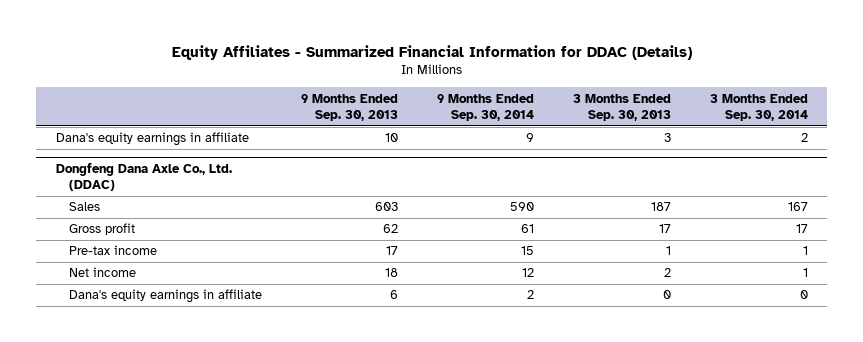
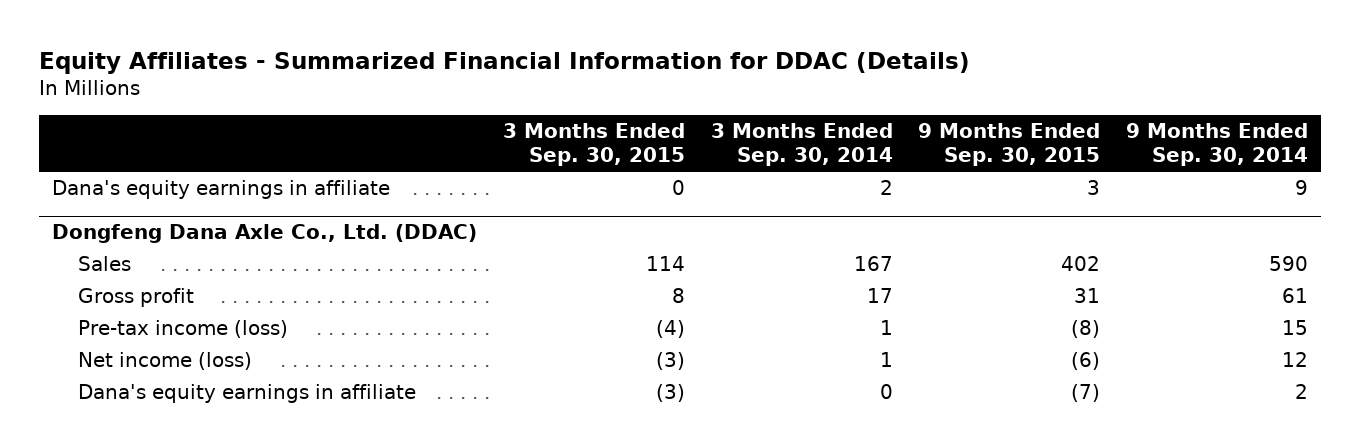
- | 9 Months Ended Sep. 30, 2013 | 9 Months Ended Sep. 30, 2014 | 3 Months Ended Sep. 30, 2013 | 3 Months Ended Sep. 30, 2014
+ | 3 Months Ended Sep. 30, 2015 | 3 Months Ended Sep. 30, 2014 | 9 Months Ended Sep. 30, 2015 | 9 Months Ended Sep. 30, 2014
@ Dongfeng Dana Axle Co., Ltd. (DDAC)
- Pre-tax income | 17 | 15 | 1 | 1
- Net income | 18 | 12 | 2 | 1
+ Pre-tax income (loss) | (4) | 1 | (8) | 15
+ Net income (loss) | (3) | 1 | (6) | 12

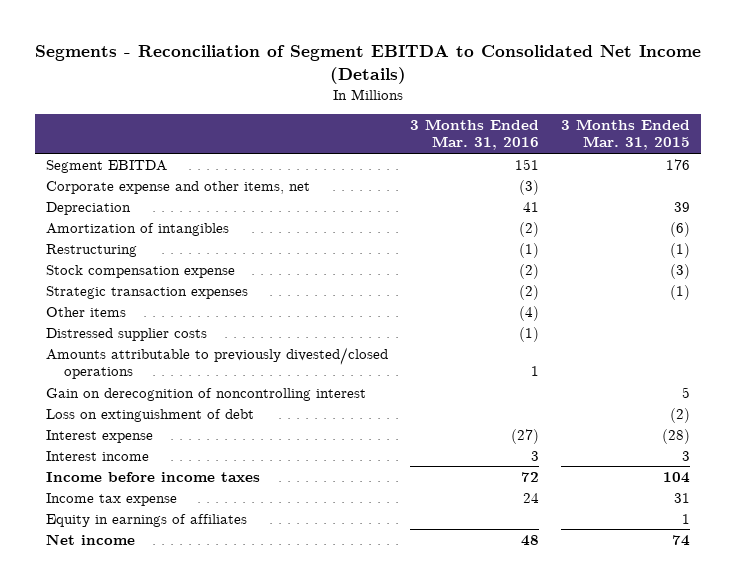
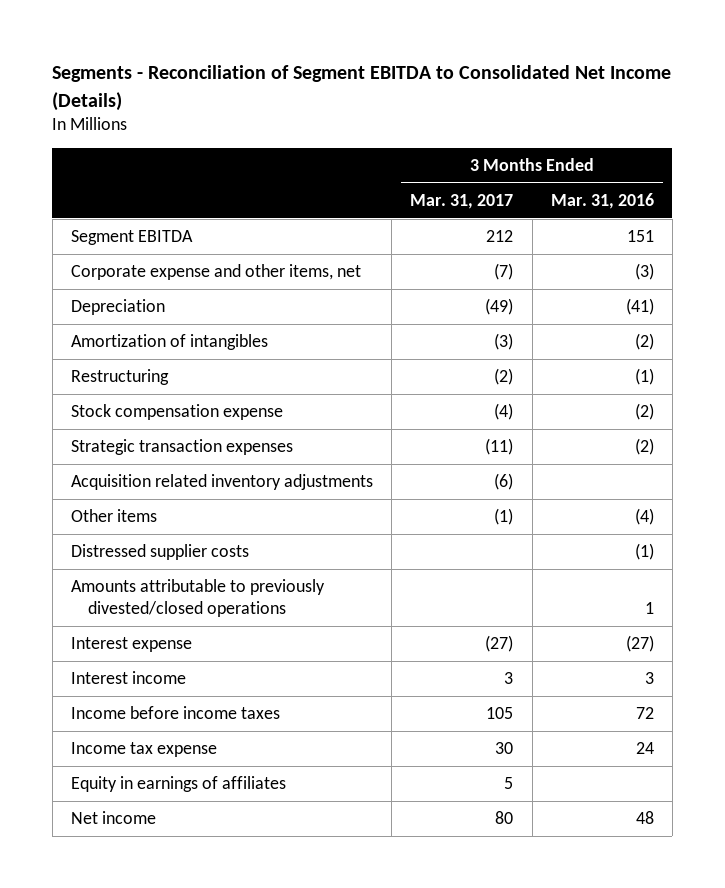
- | 3 Months Ended Mar. 31, 2016 | 3 Months Ended Mar. 31, 2015
+ | 3 Months Ended Mar. 31, 2017 | 3 Months Ended Mar. 31, 2016
- Depreciation | 41 | 39
+ Depreciation | (49) | (41)
+ Acquisition related inventory adjustments | (6) |
- Gain on derecognition of noncontrolling interest | | 5
- Loss on extinguishment of debt | | (2)

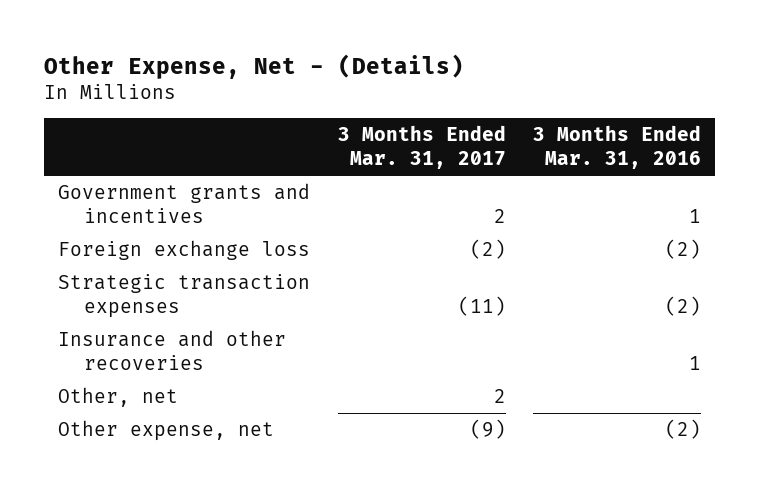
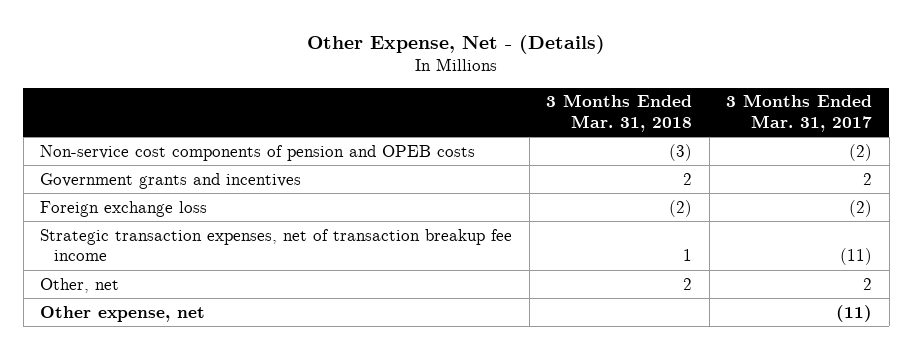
- | 3 Months Ended Mar. 31, 2017 | 3 Months Ended Mar. 31, 2016
+ | 3 Months Ended Mar. 31, 2018 | 3 Months Ended Mar. 31, 2017
+ Non-service cost components of pension and OPEB costs | (3) | (2)
- Strategic transaction expenses | (11) | (2)
- Insurance and other recoveries | | 1
+ Strategic transaction expenses, net of transaction breakup fee income | 1 | (11)
- Other expense, net | (9) | (2)
+ Other expense, net | | (11)

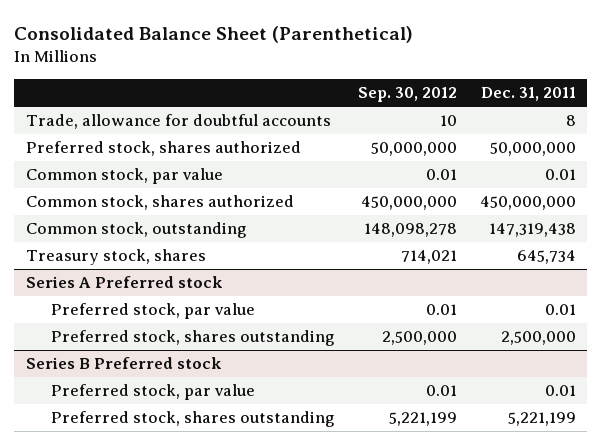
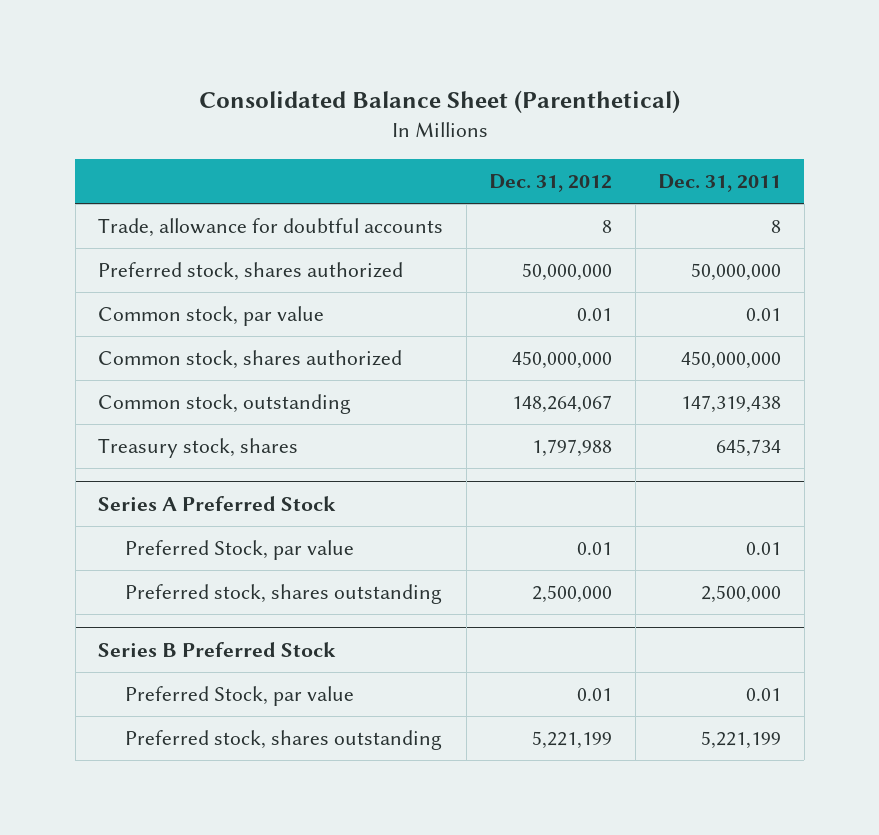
- | Sep. 30, 2012 | Dec. 31, 2011
+ | Dec. 31, 2012 | Dec. 31, 2011
- Series A Preferred stock
- Preferred stock, par value | 0.01 | 0.01
+ Series A Preferred Stock
+ Preferred Stock, par value | 0.01 | 0.01
- Series B Preferred stock
- Preferred stock, par value | 0.01 | 0.01
+ Series B Preferred Stock
+ Preferred Stock, par value | 0.01 | 0.01

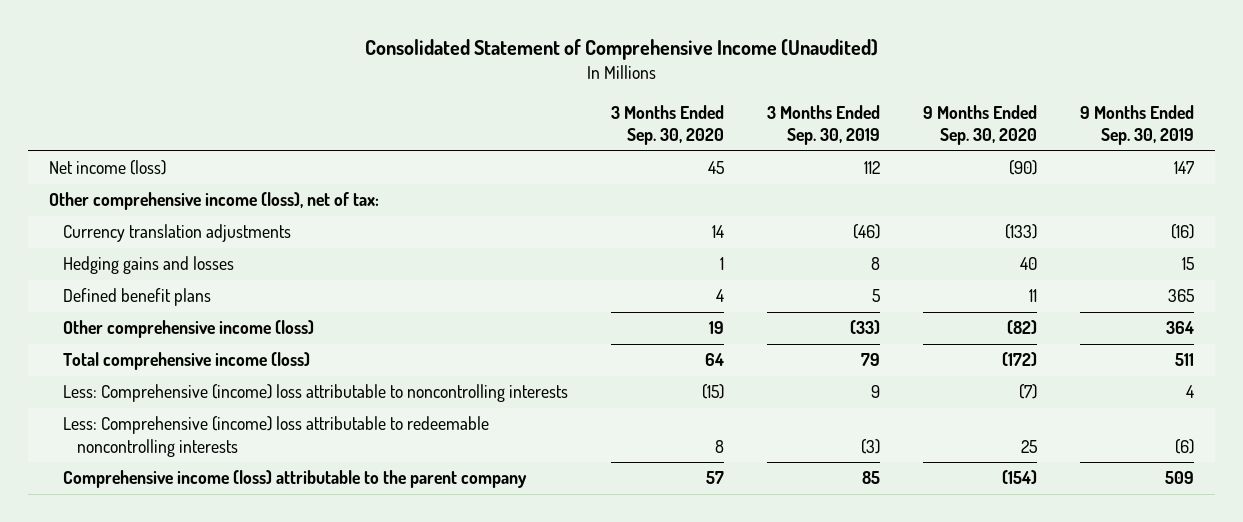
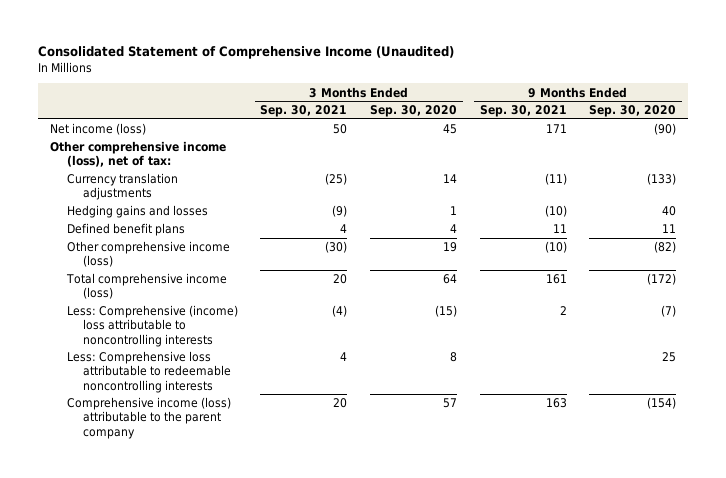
- | 3 Months Ended Sep. 30, 2020 | 3 Months Ended Sep. 30, 2019 | 9 Months Ended Sep. 30, 2020 | 9 Months Ended Sep. 30, 2019
+ | 3 Months Ended Sep. 30, 2021 | 3 Months Ended Sep. 30, 2020 | 9 Months Ended Sep. 30, 2021 | 9 Months Ended Sep. 30, 2020
- Less: Comprehensive (income) loss attributable to redeemable noncontrolling interests | 8 | (3) | 25 | (6)
+ Less: Comprehensive loss attributable to redeemable noncontrolling interests | 4 | 8 | | 25

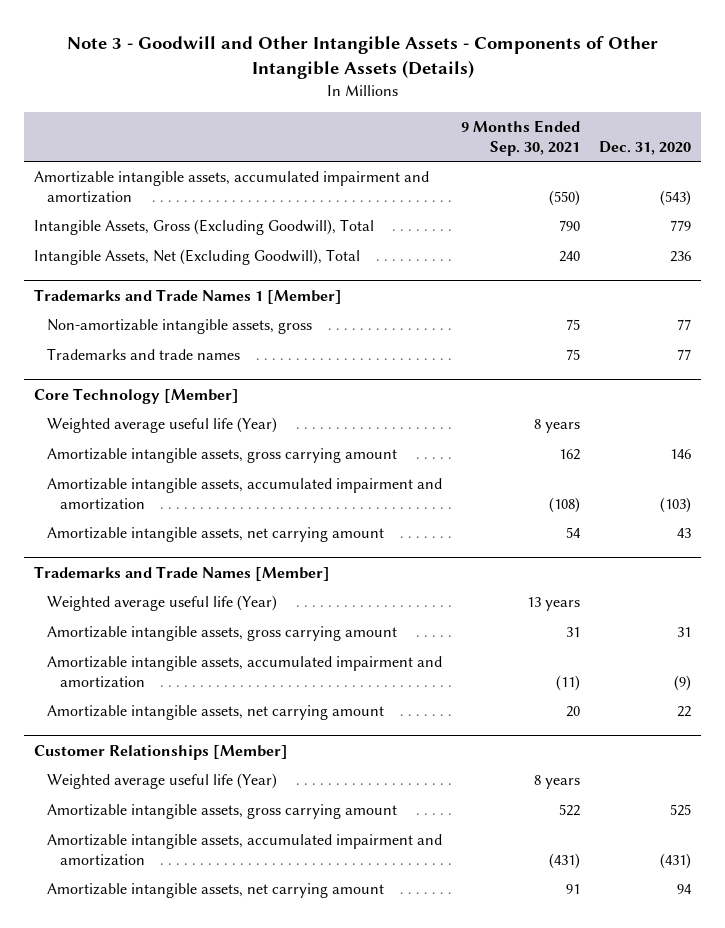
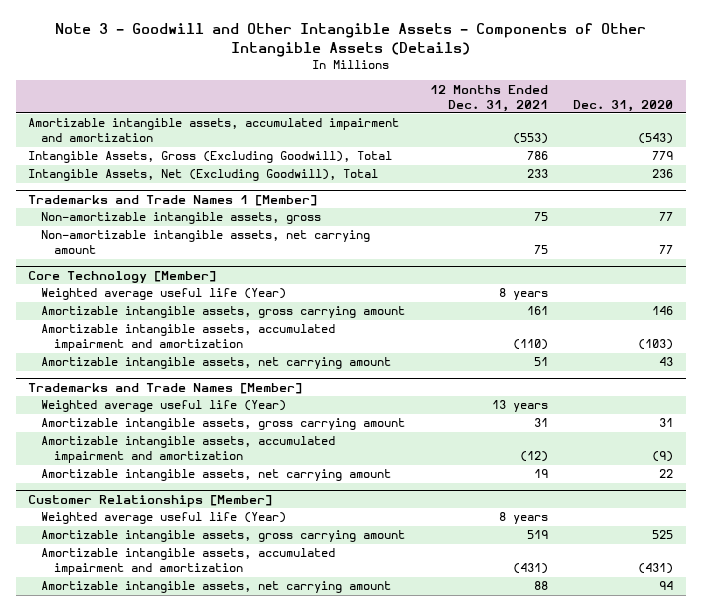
- | 9 Months Ended Sep. 30, 2021 | Dec. 31, 2020
+ | 12 Months Ended Dec. 31, 2021 | Dec. 31, 2020
@ Trademarks and Trade Names 1 [Member]
- Trademarks and trade names | 75 | 77
+ Non-amortizable intangible assets, net carrying amount | 75 | 77

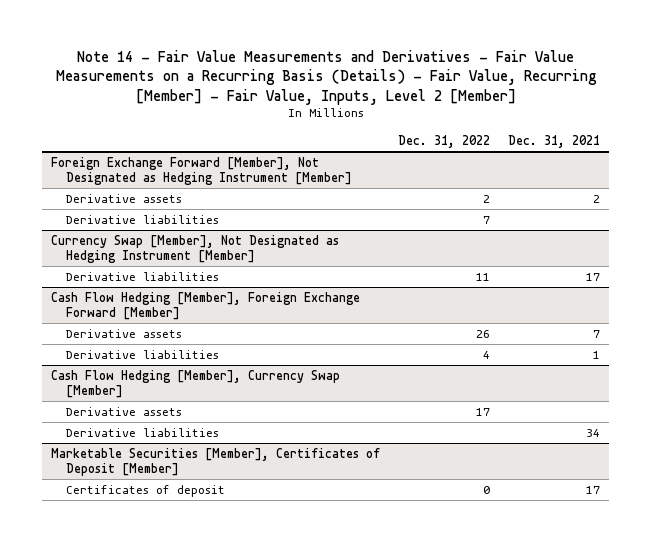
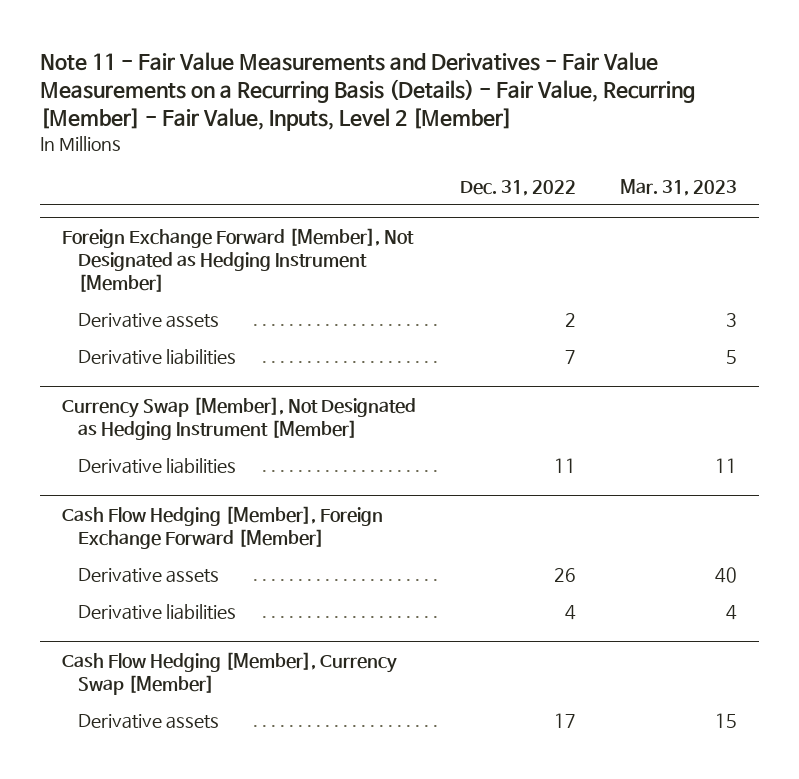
- Note 14 - Fair Value Measurements and Derivatives - Fair Value Measurements on a Recurring Basis (Details) - Fair Value, Recurring [Member] - Fair Value, Inputs, Level 2 [Member]
+ Note 11 - Fair Value Measurements and Derivatives - Fair Value Measurements on a Recurring Basis (Details) - Fair Value, Recurring [Member] - Fair Value, Inputs, Level 2 [Member]
- | Dec. 31, 2022 | Dec. 31, 2021
+ | Dec. 31, 2022 | Mar. 31, 2023
@ Cash Flow Hedging [Member], Currency Swap [Member]
- Derivative liabilities | | 34
- Marketable Securities [Member], Certificates of Deposit [Member]
- Certificates of deposit | 0 | 17

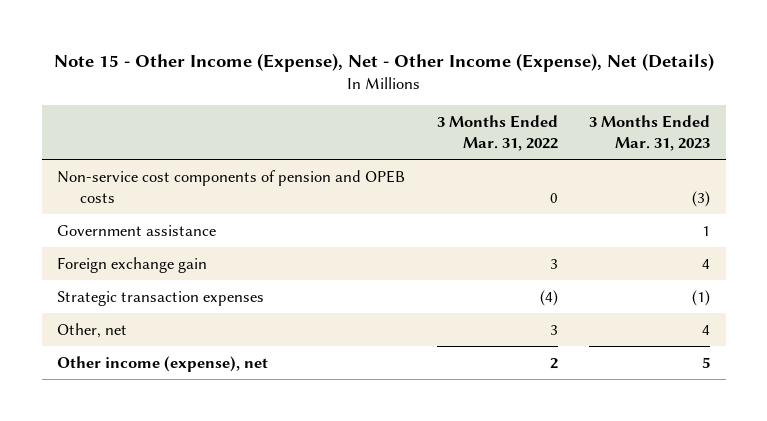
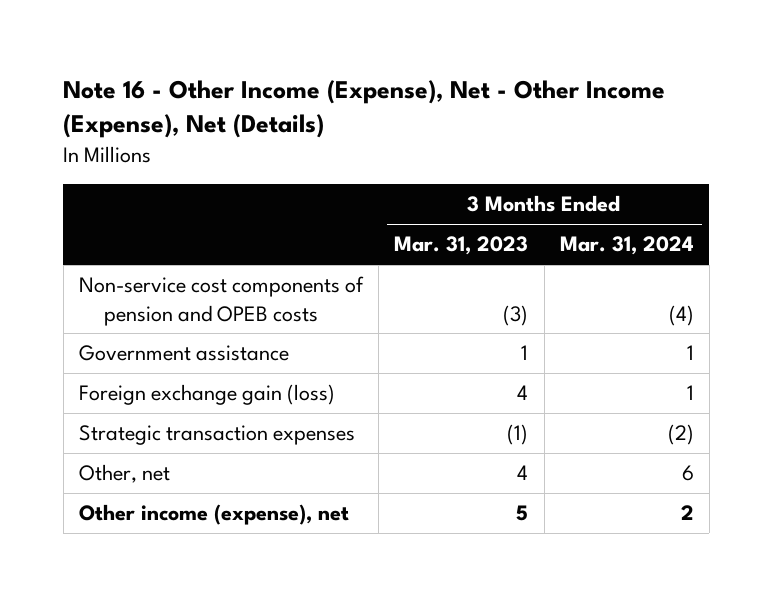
- Note 15 - Other Income (Expense), Net - Other Income (Expense), Net (Details)
+ Note 16 - Other Income (Expense), Net - Other Income (Expense), Net (Details)
- | 3 Months Ended Mar. 31, 2022 | 3 Months Ended Mar. 31, 2023
+ | 3 Months Ended Mar. 31, 2023 | 3 Months Ended Mar. 31, 2024
- Foreign exchange gain | 3 | 4
+ Foreign exchange gain (loss) | 4 | 1

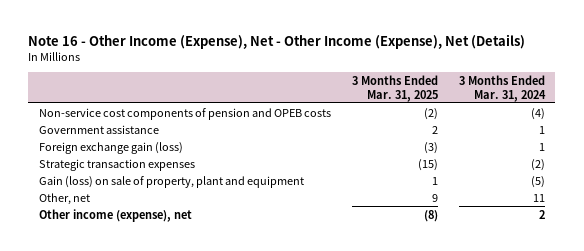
- | 3 Months Ended Mar. 31, 2023 | 3 Months Ended Mar. 31, 2024
+ | 3 Months Ended Mar. 31, 2025 | 3 Months Ended Mar. 31, 2024
- Other, net | 4 | 6
+ Gain (loss) on sale of property, plant and equipment | 1 | (5)
+ Other, net | 9 | 11

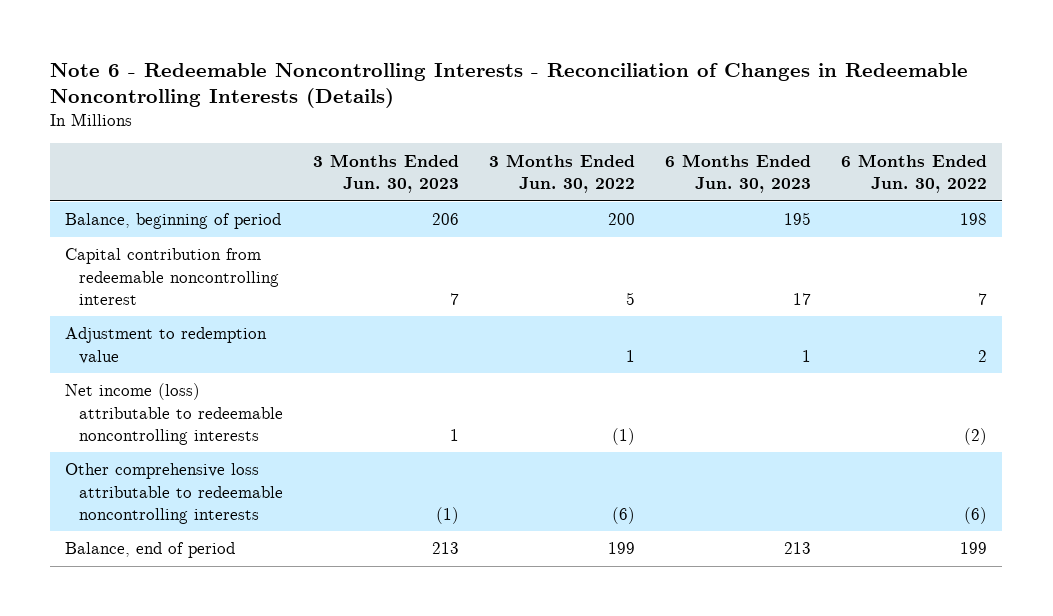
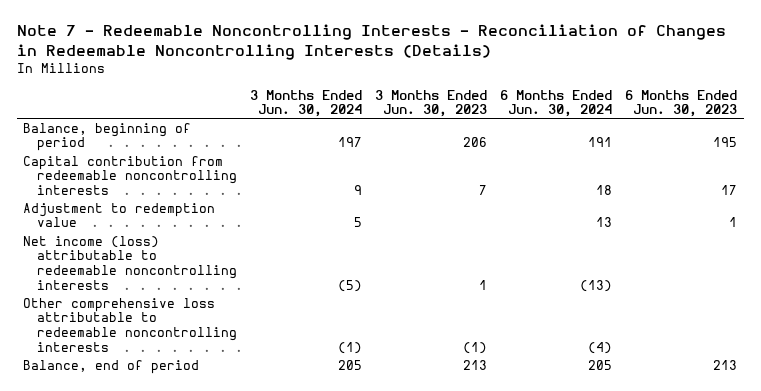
- Note 6 - Redeemable Noncontrolling Interests - Reconciliation of Changes in Redeemable Noncontrolling Interests (Details)
+ Note 7 - Redeemable Noncontrolling Interests - Reconciliation of Changes in Redeemable Noncontrolling Interests (Details)
- | 3 Months Ended Jun. 30, 2023 | 3 Months Ended Jun. 30, 2022 | 6 Months Ended Jun. 30, 2023 | 6 Months Ended Jun. 30, 2022
+ | 3 Months Ended Jun. 30, 2024 | 3 Months Ended Jun. 30, 2023 | 6 Months Ended Jun. 30, 2024 | 6 Months Ended Jun. 30, 2023
- Capital contribution from redeemable noncontrolling interest | 7 | 5 | 17 | 7
+ Capital contribution from redeemable noncontrolling interests | 9 | 7 | 18 | 17

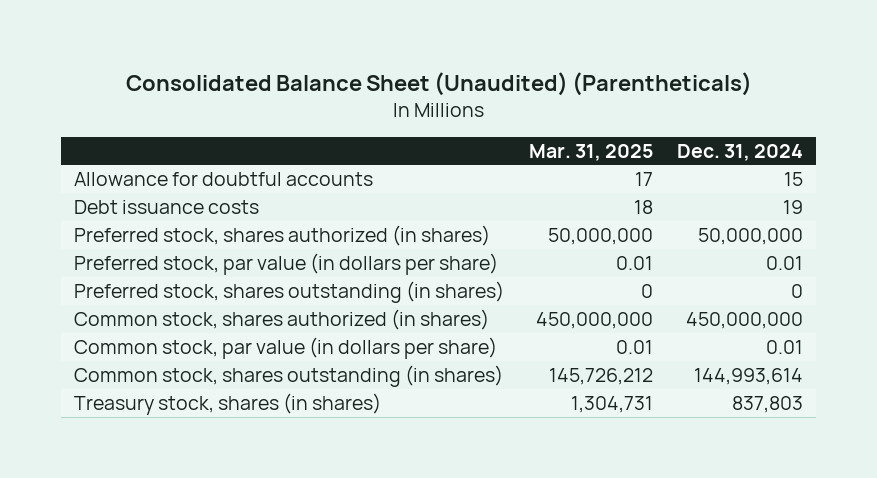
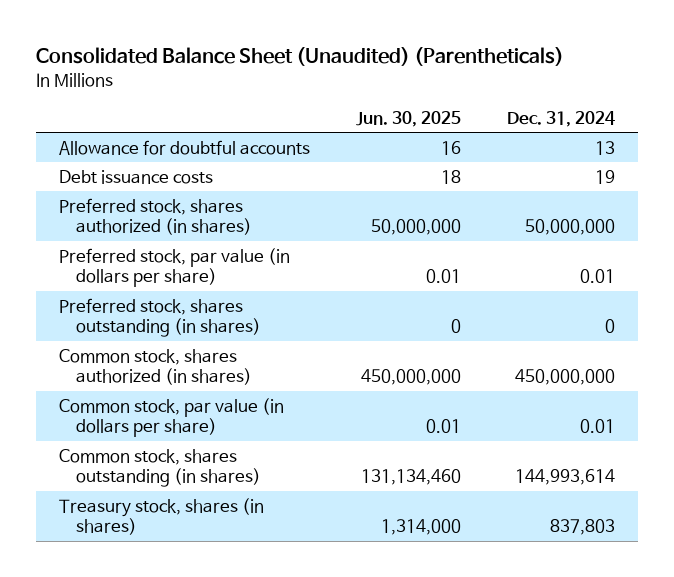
- | Mar. 31, 2025 | Dec. 31, 2024
+ | Jun. 30, 2025 | Dec. 31, 2024
- Allowance for doubtful accounts | 17 | 15
+ Allowance for doubtful accounts | 16 | 13

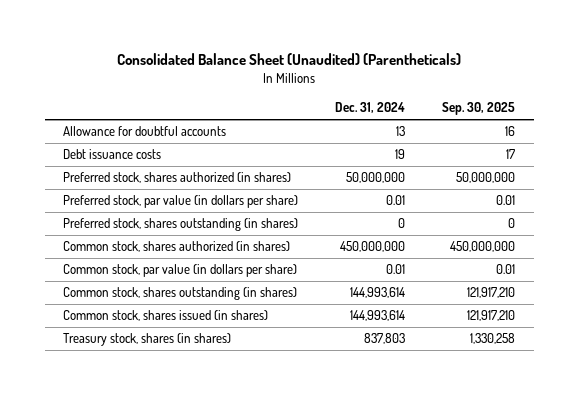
- | Jun. 30, 2025 | Dec. 31, 2024
+ | Dec. 31, 2024 | Sep. 30, 2025
+ Common stock, shares issued (in shares) | 144,993,614 | 121,917,210

